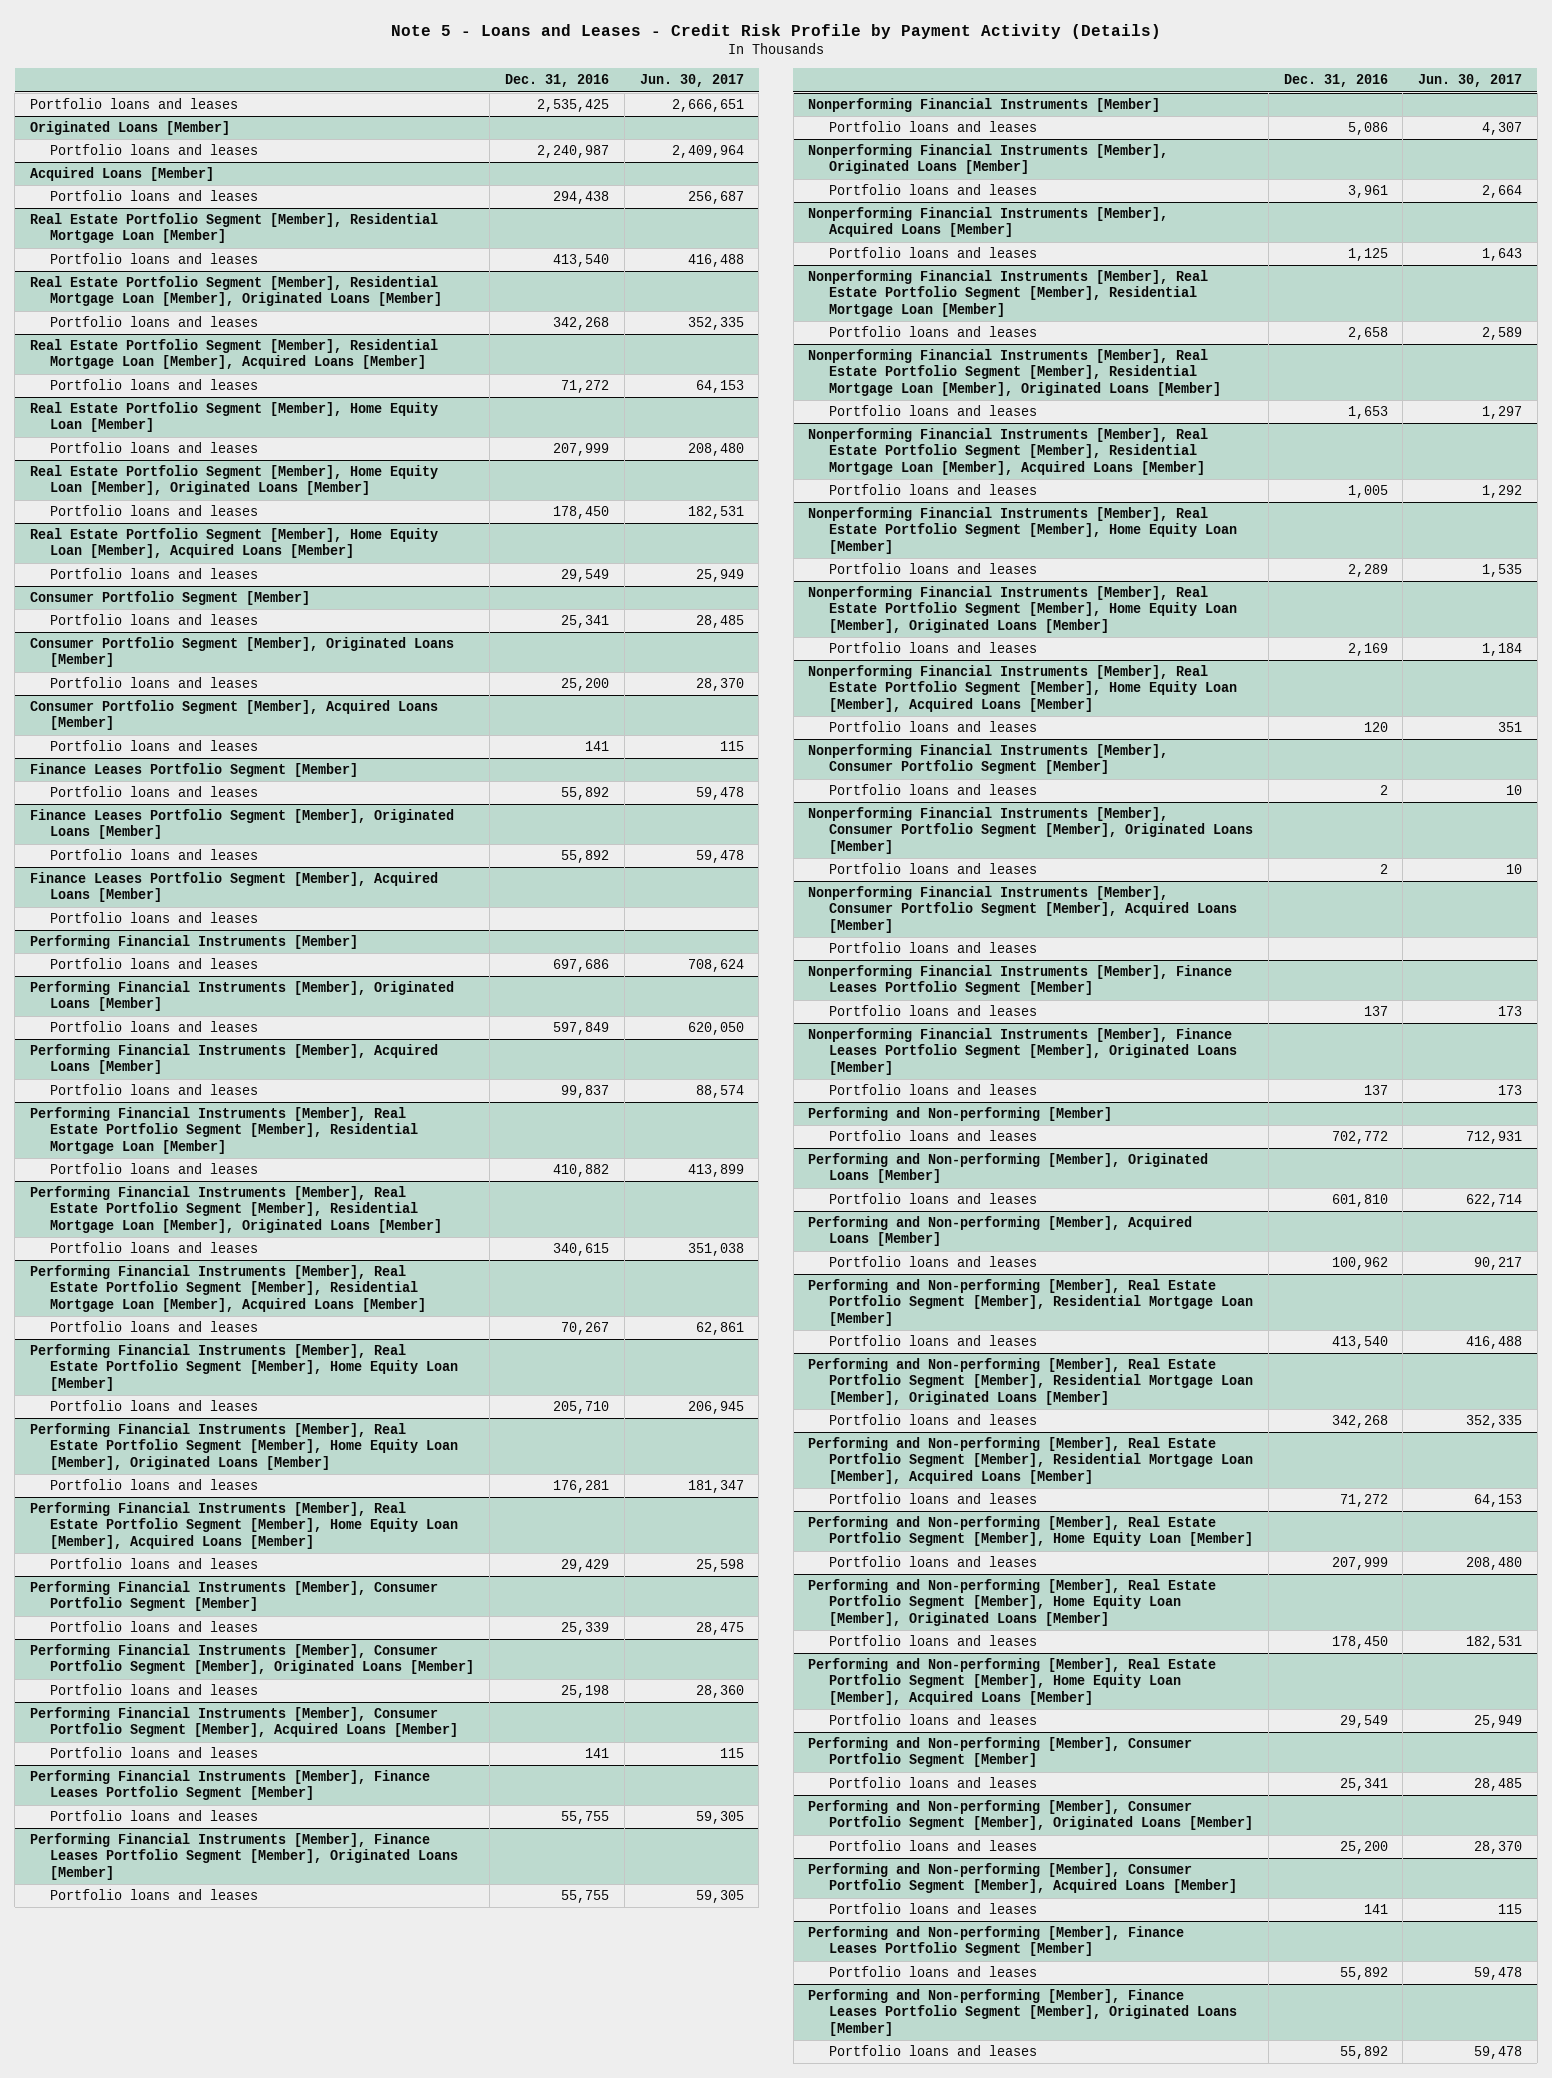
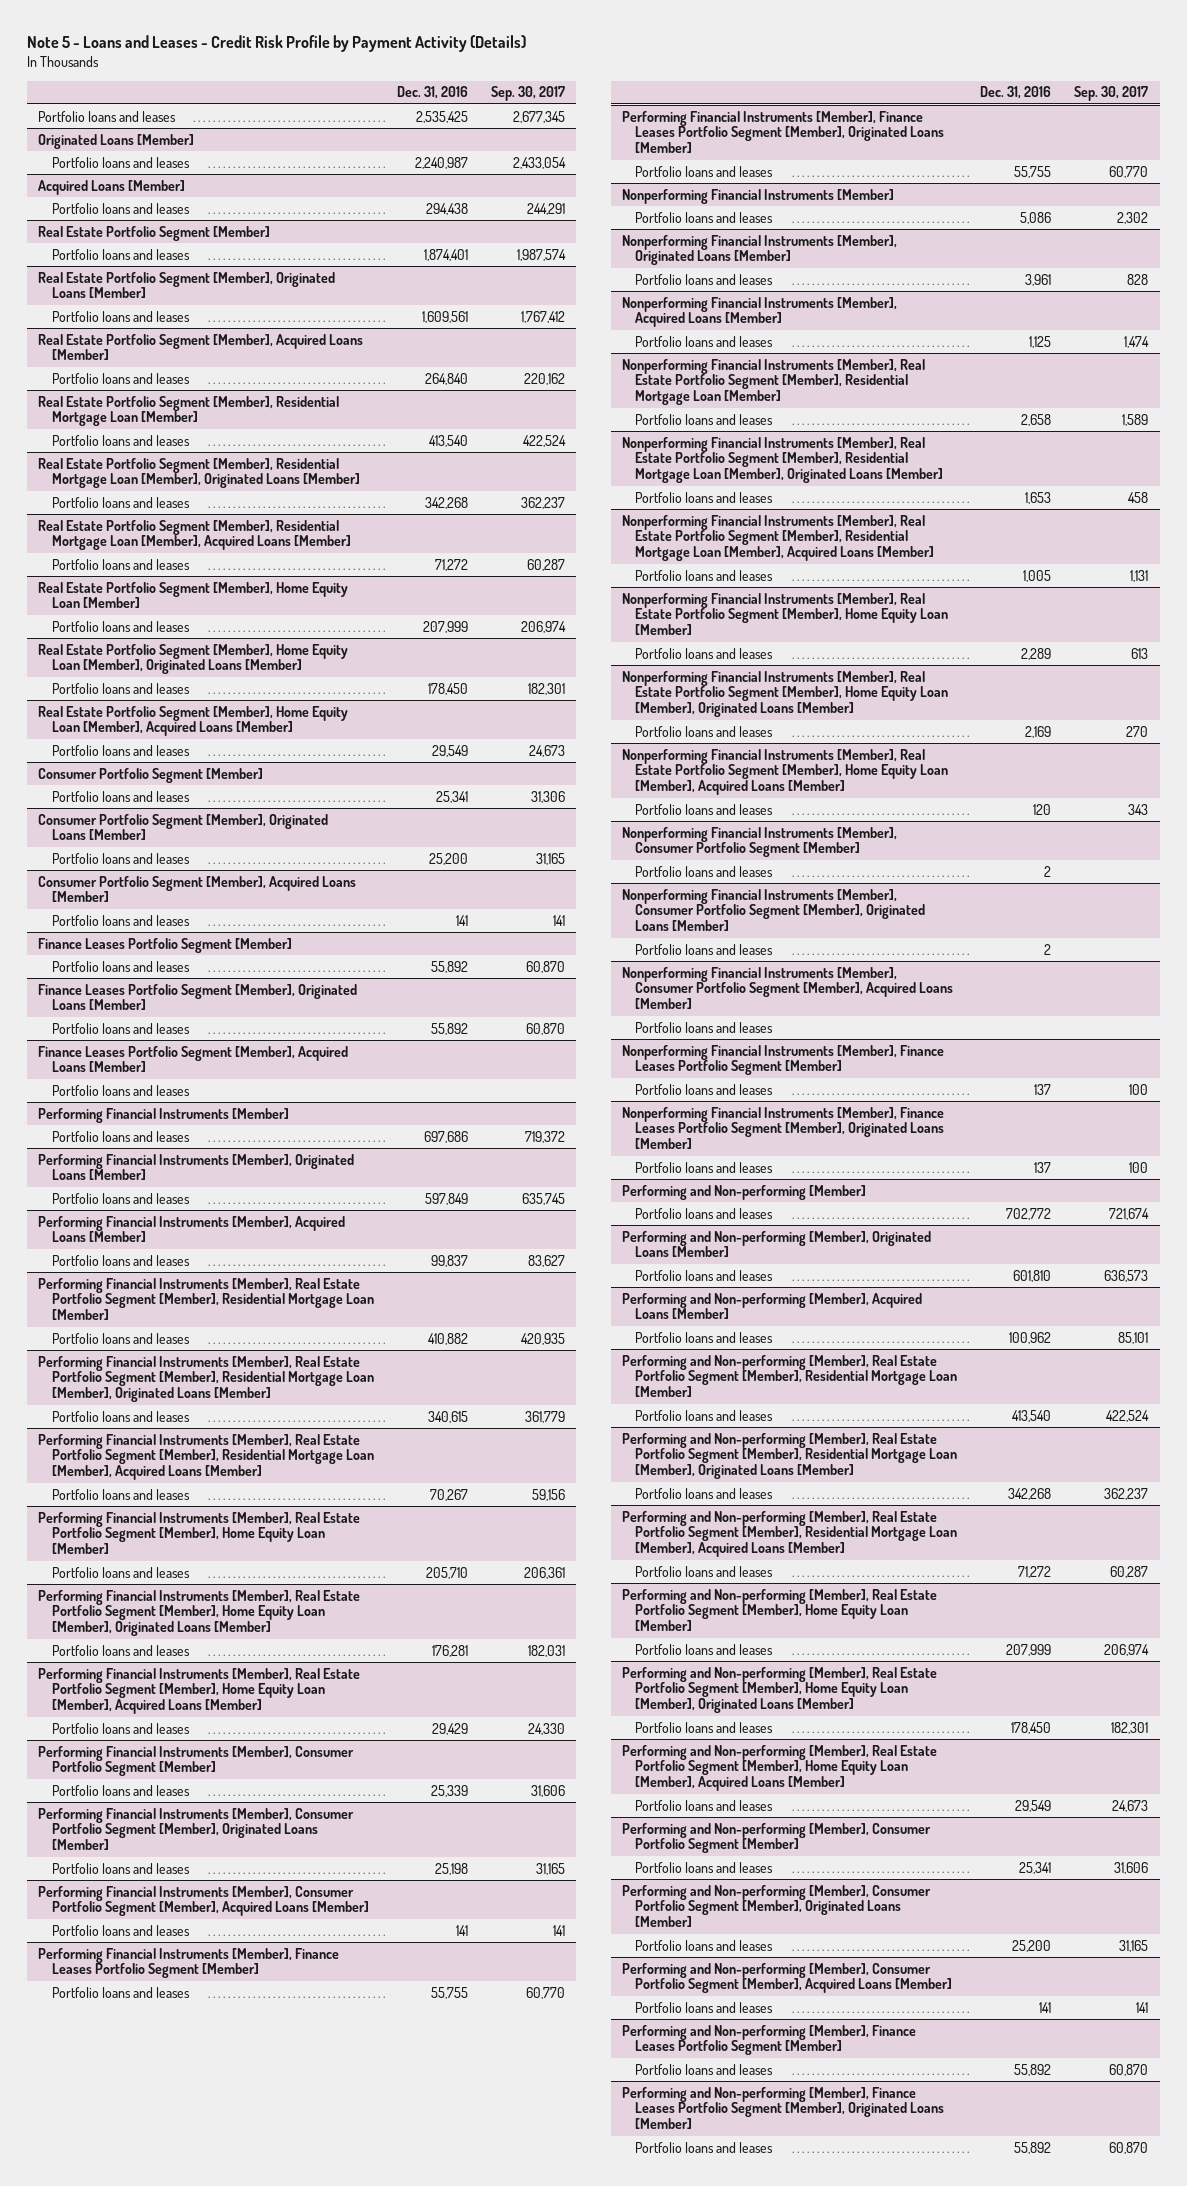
- | Dec. 31, 2016 | Jun. 30, 2017
+ | Dec. 31, 2016 | Sep. 30, 2017
+ Real Estate Portfolio Segment [Member]
+ Portfolio loans and leases | 1,874,401 | 1,987,574
+ Real Estate Portfolio Segment [Member], Originated Loans [Member]
+ Portfolio loans and leases | 1,609,561 | 1,767,412
+ Real Estate Portfolio Segment [Member], Acquired Loans [Member]
+ Portfolio loans and leases | 264,840 | 220,162

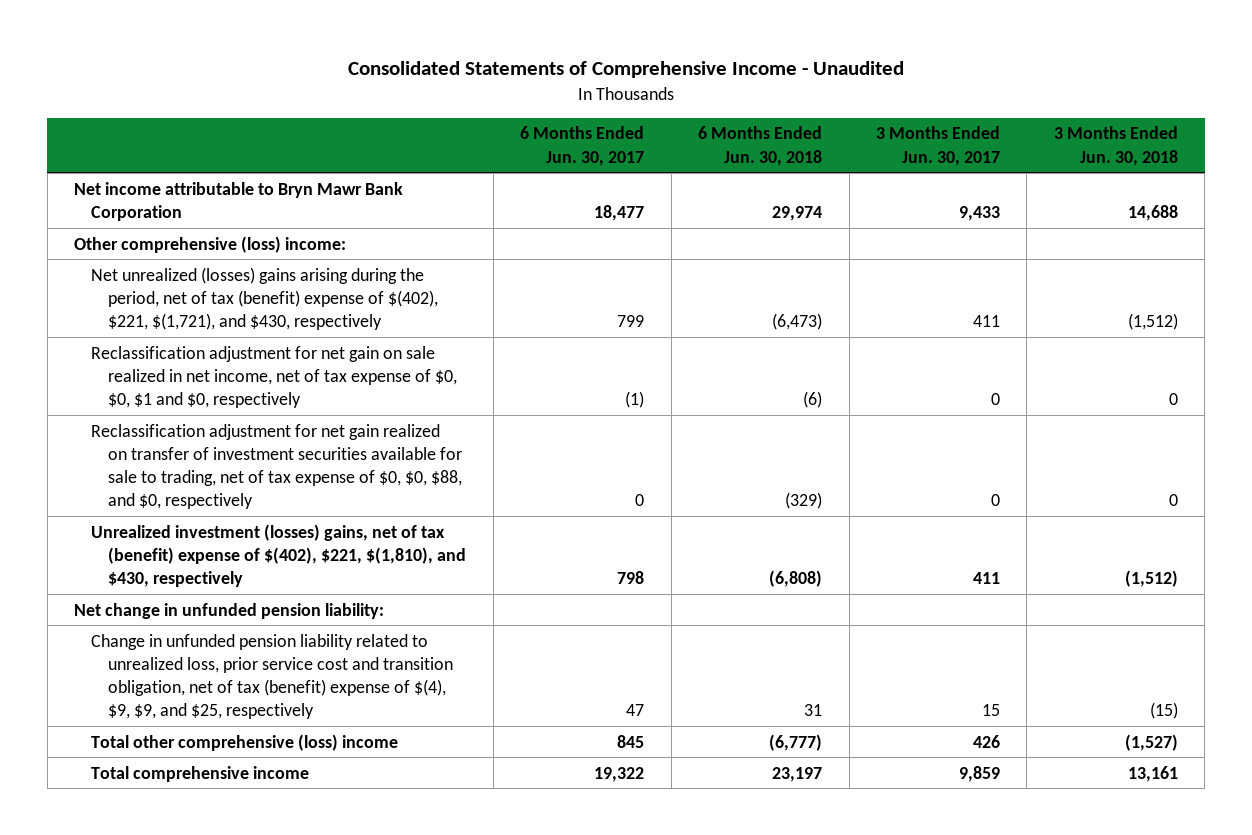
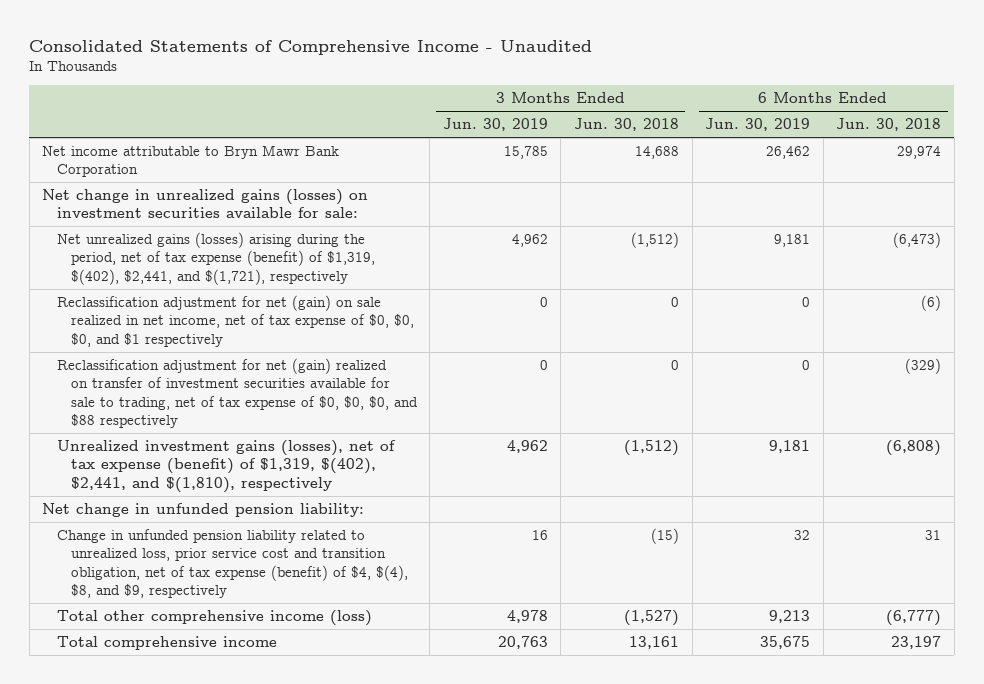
- | 6 Months Ended Jun. 30, 2017 | 6 Months Ended Jun. 30, 2018 | 3 Months Ended Jun. 30, 2017 | 3 Months Ended Jun. 30, 2018
+ | 3 Months Ended Jun. 30, 2019 | 3 Months Ended Jun. 30, 2018 | 6 Months Ended Jun. 30, 2019 | 6 Months Ended Jun. 30, 2018
- Other comprehensive (loss) income:
- Net unrealized (losses) gains arising during the period, net of tax (benefit) expense of $(402), $221, $(1,721), and $430, respectively | 799 | (6,473) | 411 | (1,512)
- Reclassification adjustment for net gain on sale realized in net income, net of tax expense of $0, $0, $1 and $0, respectively | (1) | (6) | 0 | 0
- Reclassification adjustment for net gain realized on transfer of investment securities available for sale to trading, net of tax expense of $0, $0, $88, and $0, respectively | 0 | (329) | 0 | 0
- Unrealized investment (losses) gains, net of tax (benefit) expense of $(402), $221, $(1,810), and $430, respectively | 798 | (6,808) | 411 | (1,512)
+ Net change in unrealized gains (losses) on investment securities available for sale:
+ Net unrealized gains (losses) arising during the period, net of tax expense (benefit) of $1,319, $(402), $2,441, and $(1,721), respectively | 4,962 | (1,512) | 9,181 | (6,473)
+ Reclassification adjustment for net (gain) on sale realized in net income, net of tax expense of $0, $0, $0, and $1 respectively | 0 | 0 | 0 | (6)
+ Reclassification adjustment for net (gain) realized on transfer of investment securities available for sale to trading, net of tax expense of $0, $0, $0, and $88 respectively | 0 | 0 | 0 | (329)
+ Unrealized investment gains (losses), net of tax expense (benefit) of $1,319, $(402), $2,441, and $(1,810), respectively | 4,962 | (1,512) | 9,181 | (6,808)
- Change in unfunded pension liability related to unrealized loss, prior service cost and transition obligation, net of tax (benefit) expense of $(4), $9, $9, and $25, respectively | 47 | 31 | 15 | (15)
- Total other comprehensive (loss) income | 845 | (6,777) | 426 | (1,527)
+ Change in unfunded pension liability related to unrealized loss, prior service cost and transition obligation, net of tax expense (benefit) of $4, $(4), $8, and $9, respectively | 16 | (15) | 32 | 31
+ Total other comprehensive income (loss) | 4,978 | (1,527) | 9,213 | (6,777)

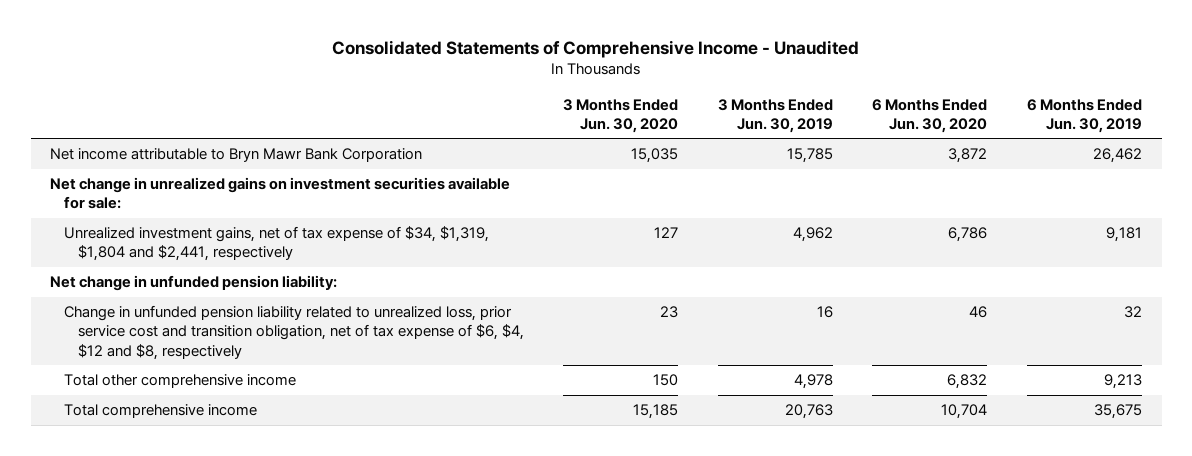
- | 3 Months Ended Jun. 30, 2019 | 3 Months Ended Jun. 30, 2018 | 6 Months Ended Jun. 30, 2019 | 6 Months Ended Jun. 30, 2018
+ | 3 Months Ended Jun. 30, 2020 | 3 Months Ended Jun. 30, 2019 | 6 Months Ended Jun. 30, 2020 | 6 Months Ended Jun. 30, 2019
- Net change in unrealized gains (losses) on investment securities available for sale:
- Net unrealized gains (losses) arising during the period, net of tax expense (benefit) of $1,319, $(402), $2,441, and $(1,721), respectively | 4,962 | (1,512) | 9,181 | (6,473)
- Reclassification adjustment for net (gain) on sale realized in net income, net of tax expense of $0, $0, $0, and $1 respectively | 0 | 0 | 0 | (6)
- Reclassification adjustment for net (gain) realized on transfer of investment securities available for sale to trading, net of tax expense of $0, $0, $0, and $88 respectively | 0 | 0 | 0 | (329)
- Unrealized investment gains (losses), net of tax expense (benefit) of $1,319, $(402), $2,441, and $(1,810), respectively | 4,962 | (1,512) | 9,181 | (6,808)
+ Net change in unrealized gains on investment securities available for sale:
+ Unrealized investment gains, net of tax expense of $34, $1,319, $1,804 and $2,441, respectively | 127 | 4,962 | 6,786 | 9,181
- Change in unfunded pension liability related to unrealized loss, prior service cost and transition obligation, net of tax expense (benefit) of $4, $(4), $8, and $9, respectively | 16 | (15) | 32 | 31
- Total other comprehensive income (loss) | 4,978 | (1,527) | 9,213 | (6,777)
+ Change in unfunded pension liability related to unrealized loss, prior service cost and transition obligation, net of tax expense of $6, $4, $12 and $8, respectively | 23 | 16 | 46 | 32
+ Total other comprehensive income | 150 | 4,978 | 6,832 | 9,213

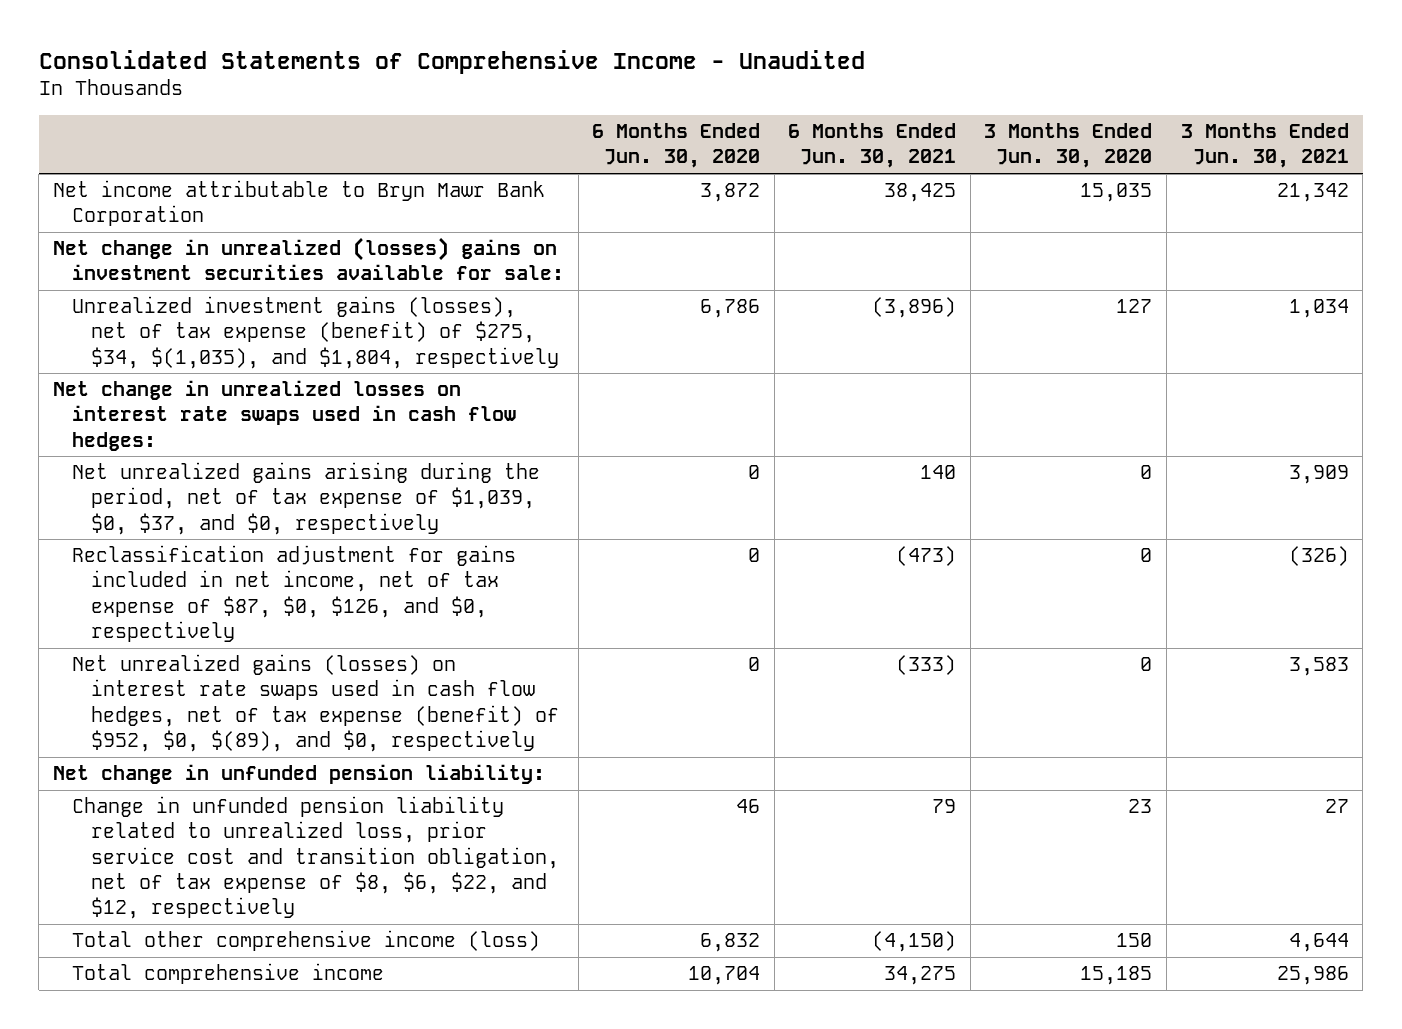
- | 3 Months Ended Jun. 30, 2020 | 3 Months Ended Jun. 30, 2019 | 6 Months Ended Jun. 30, 2020 | 6 Months Ended Jun. 30, 2019
+ | 6 Months Ended Jun. 30, 2020 | 6 Months Ended Jun. 30, 2021 | 3 Months Ended Jun. 30, 2020 | 3 Months Ended Jun. 30, 2021
- Net change in unrealized gains on investment securities available for sale:
- Unrealized investment gains, net of tax expense of $34, $1,319, $1,804 and $2,441, respectively | 127 | 4,962 | 6,786 | 9,181
+ Net change in unrealized (losses) gains on investment securities available for sale:
+ Unrealized investment gains (losses), net of tax expense (benefit) of $275, $34, $(1,035), and $1,804, respectively | 6,786 | (3,896) | 127 | 1,034
+ Net change in unrealized losses on interest rate swaps used in cash flow hedges:
+ Net unrealized gains arising during the period, net of tax expense of $1,039, $0, $37, and $0, respectively | 0 | 140 | 0 | 3,909
+ Reclassification adjustment for gains included in net income, net of tax expense of $87, $0, $126, and $0, respectively | 0 | (473) | 0 | (326)
+ Net unrealized gains (losses) on interest rate swaps used in cash flow hedges, net of tax expense (benefit) of $952, $0, $(89), and $0, respectively | 0 | (333) | 0 | 3,583
- Change in unfunded pension liability related to unrealized loss, prior service cost and transition obligation, net of tax expense of $6, $4, $12 and $8, respectively | 23 | 16 | 46 | 32
- Total other comprehensive income | 150 | 4,978 | 6,832 | 9,213
+ Change in unfunded pension liability related to unrealized loss, prior service cost and transition obligation, net of tax expense of $8, $6, $22, and $12, respectively | 46 | 79 | 23 | 27
+ Total other comprehensive income (loss) | 6,832 | (4,150) | 150 | 4,644

